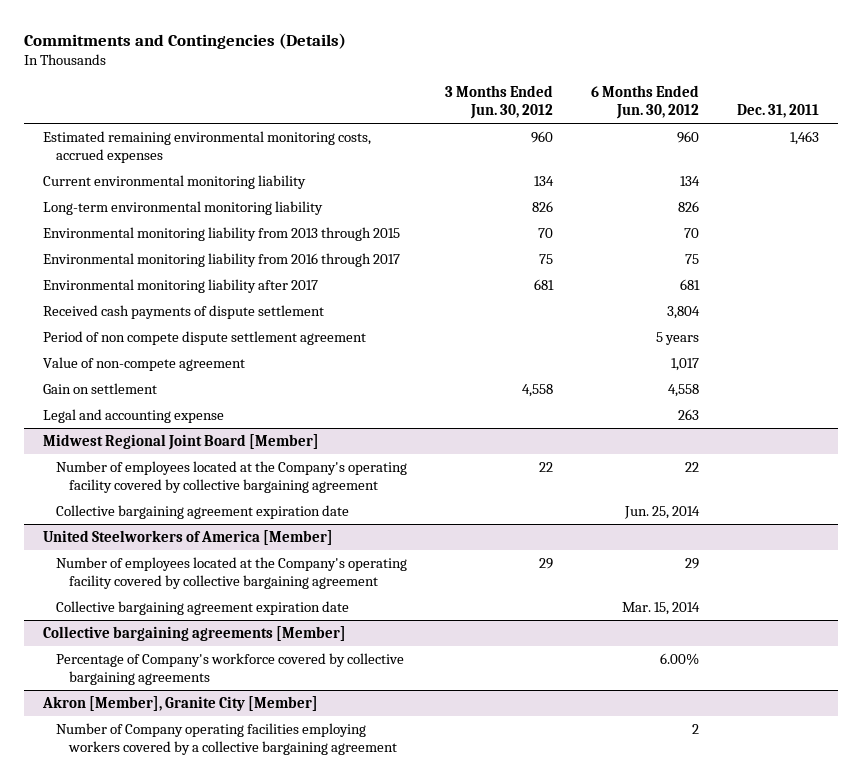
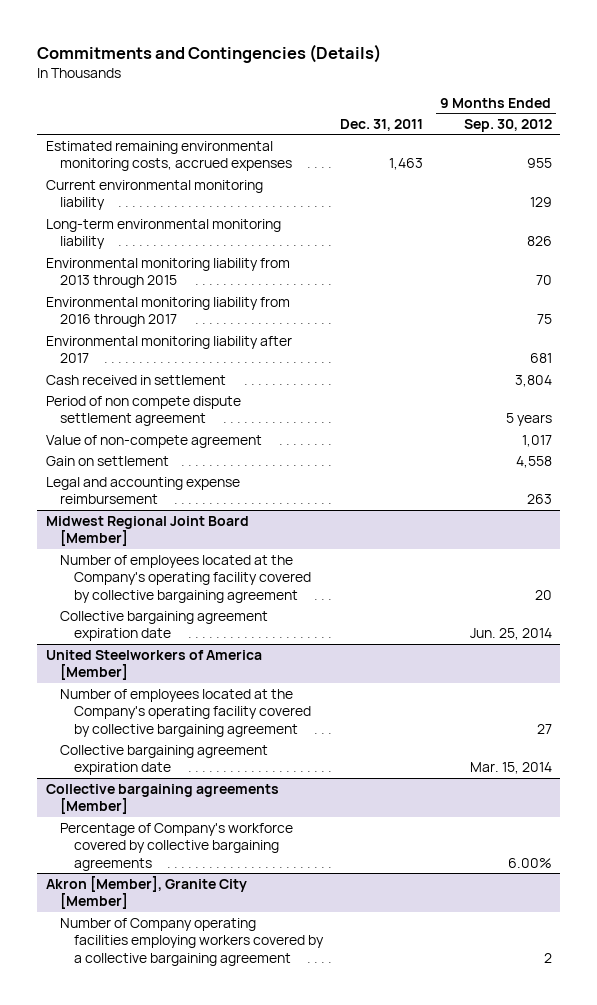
- | 3 Months Ended Jun. 30, 2012 | 6 Months Ended Jun. 30, 2012 | Dec. 31, 2011
+ | Dec. 31, 2011 | 9 Months Ended Sep. 30, 2012
- Received cash payments of dispute settlement | | 3,804 |
+ Cash received in settlement | | 3,804
- Legal and accounting expense | | 263 |
+ Legal and accounting expense reimbursement | | 263

